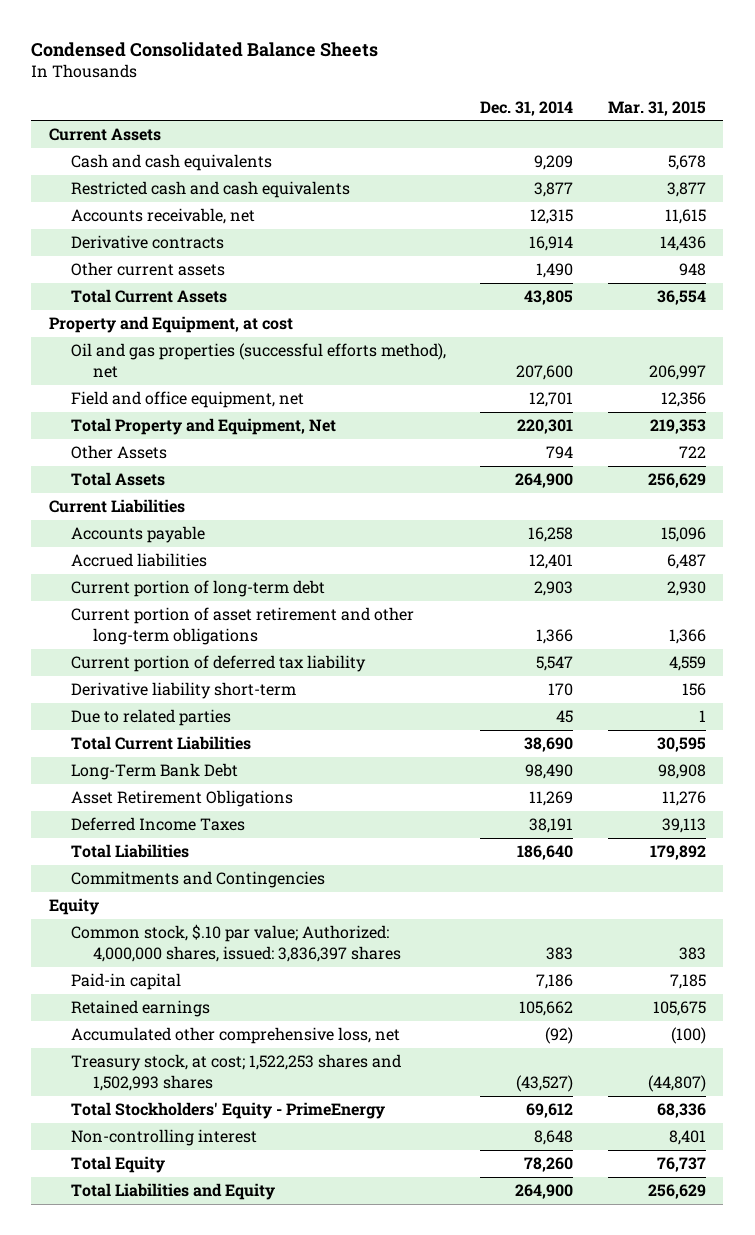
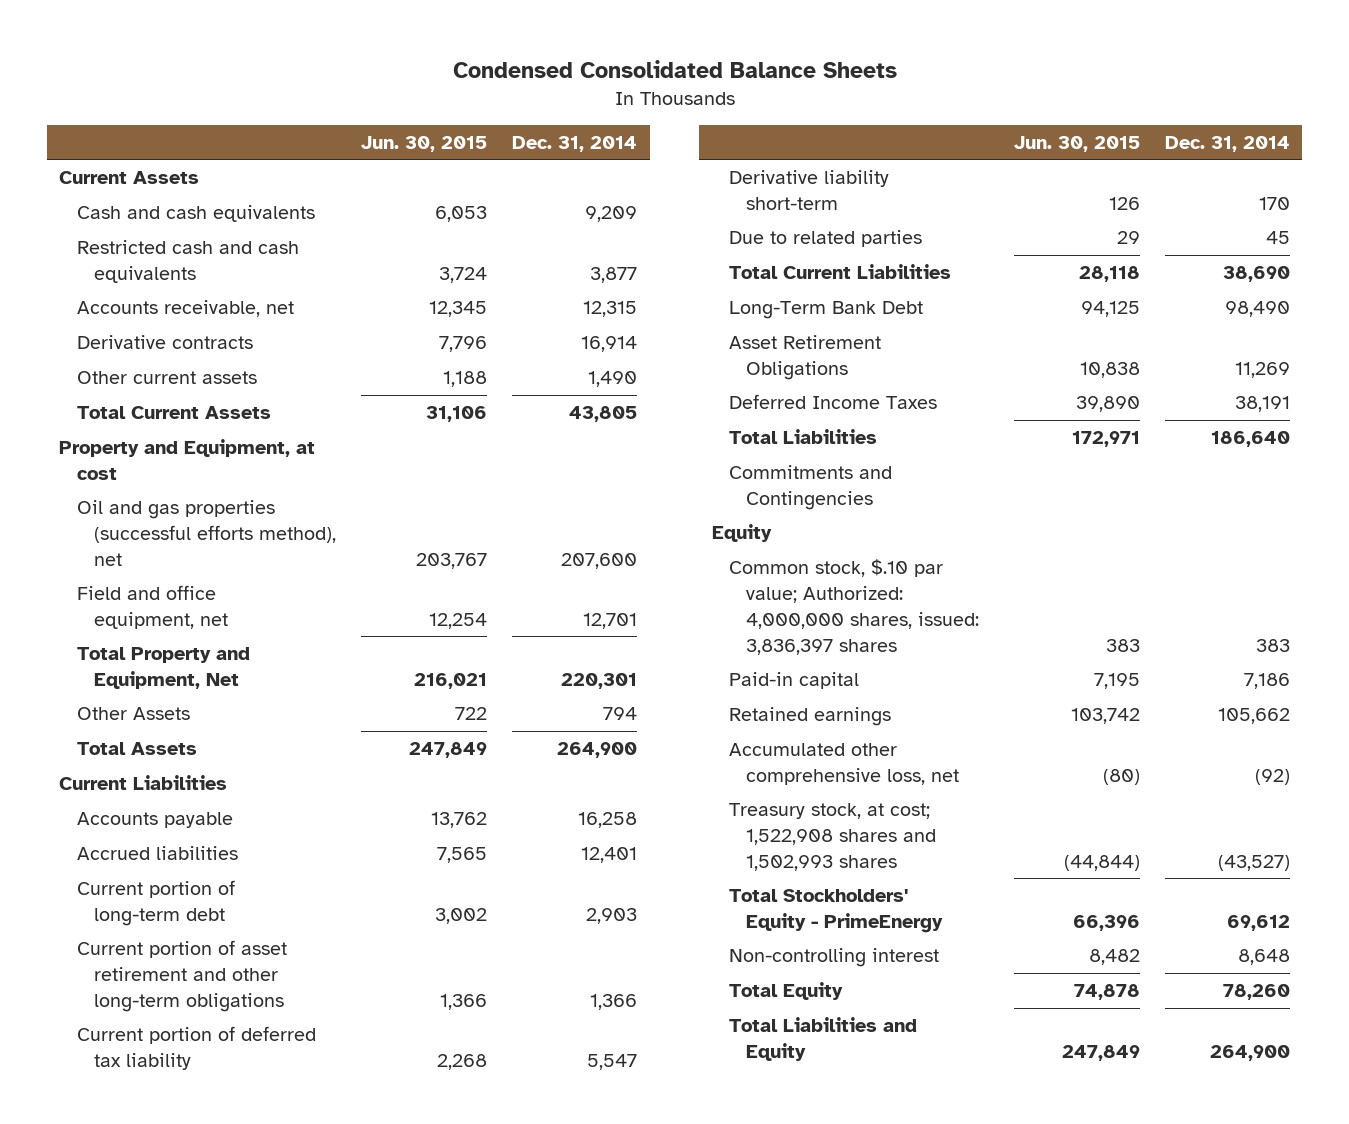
- | Dec. 31, 2014 | Mar. 31, 2015
+ | Jun. 30, 2015 | Dec. 31, 2014
- Treasury stock, at cost; 1,522,253 shares and 1,502,993 shares | (43,527) | (44,807)
+ Treasury stock, at cost; 1,522,908 shares and 1,502,993 shares | (44,844) | (43,527)

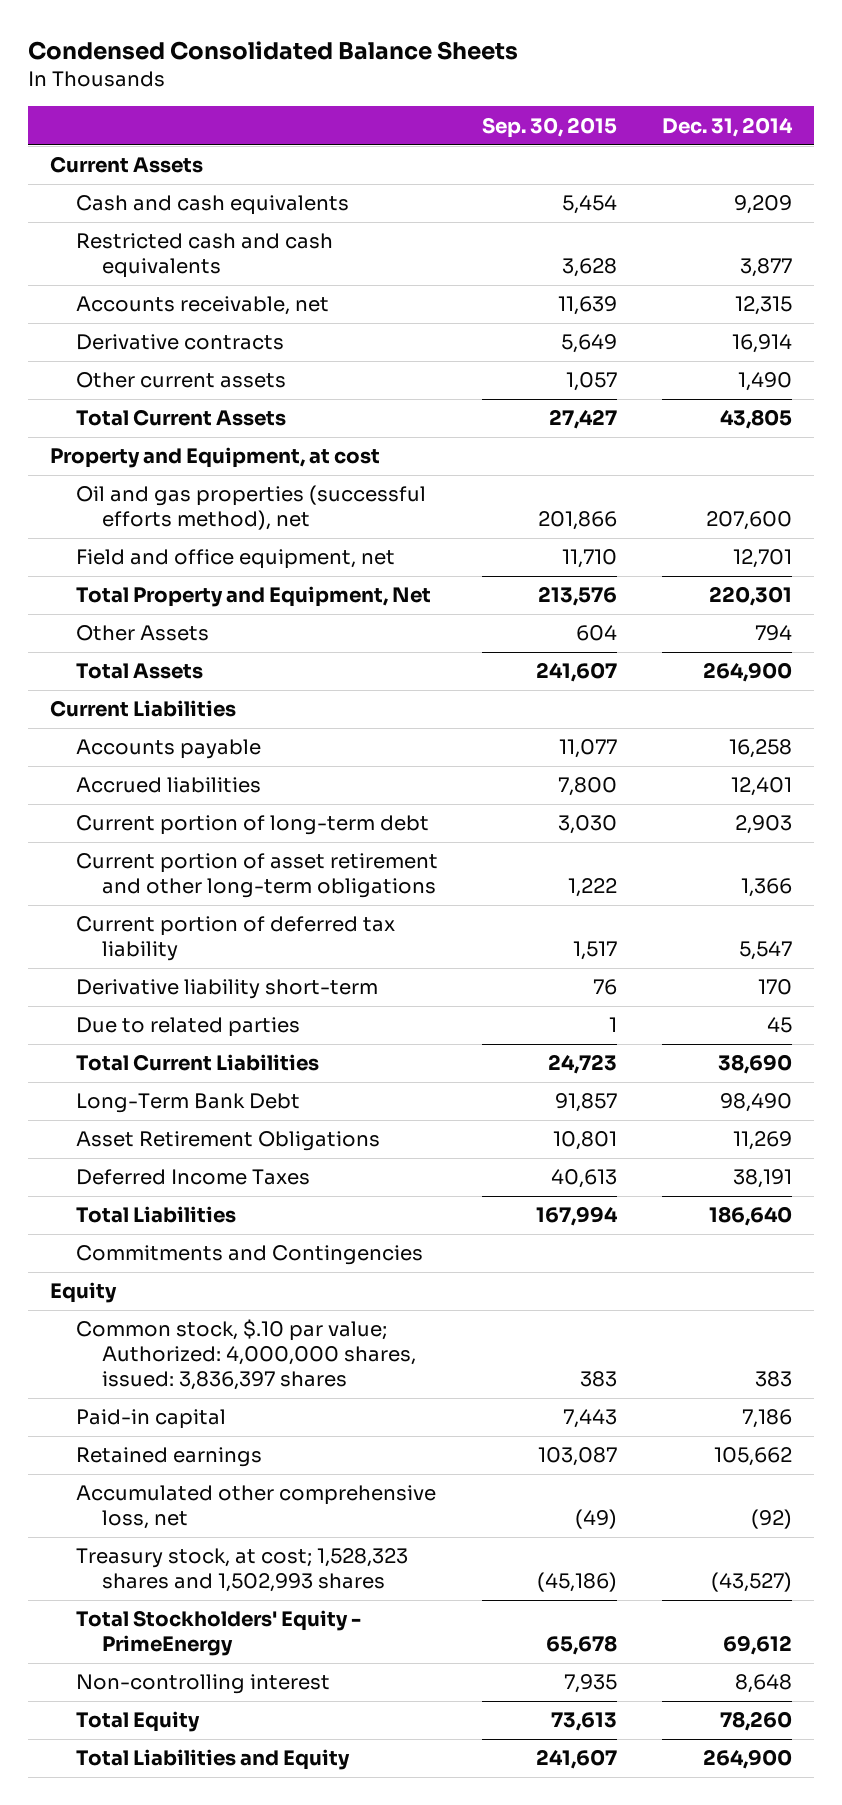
- | Jun. 30, 2015 | Dec. 31, 2014
+ | Sep. 30, 2015 | Dec. 31, 2014
- Treasury stock, at cost; 1,522,908 shares and 1,502,993 shares | (44,844) | (43,527)
+ Treasury stock, at cost; 1,528,323 shares and 1,502,993 shares | (45,186) | (43,527)

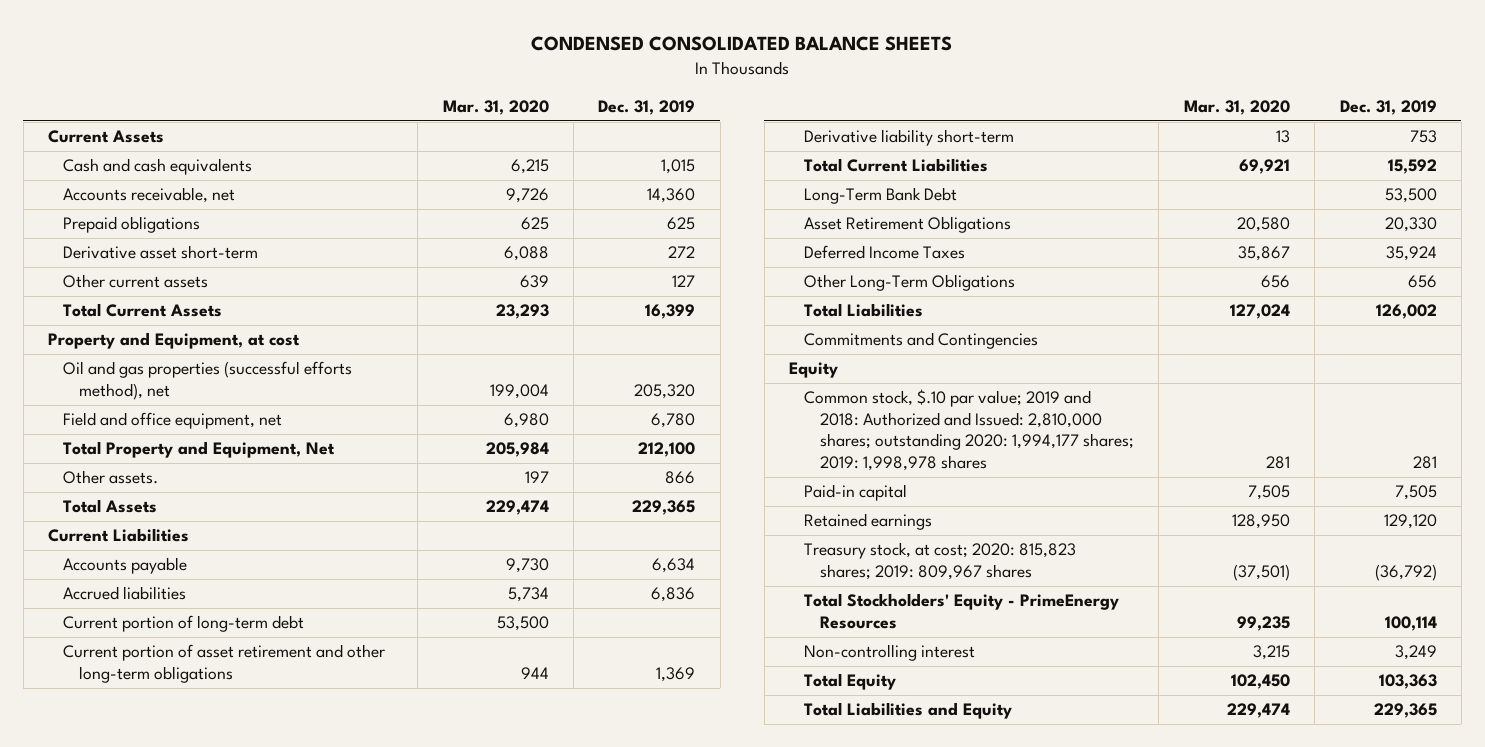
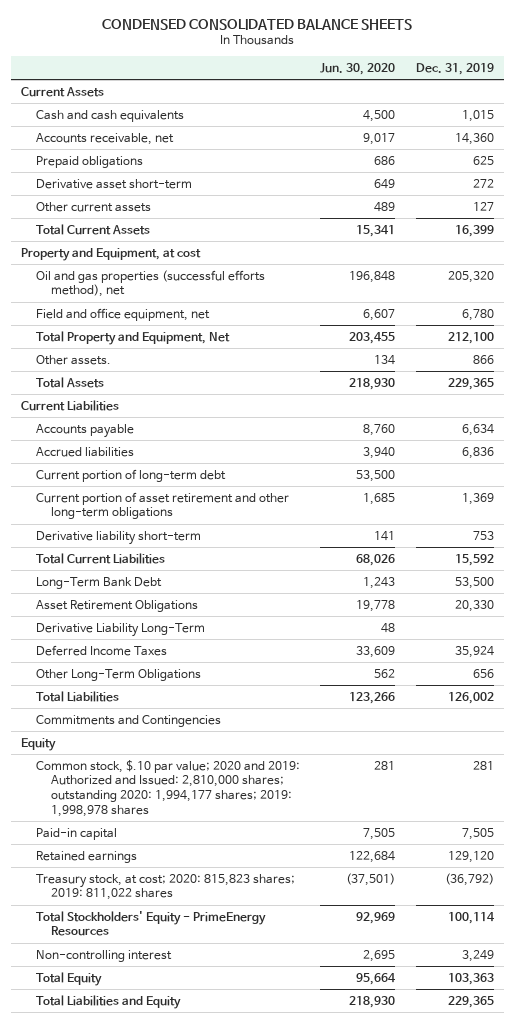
- | Mar. 31, 2020 | Dec. 31, 2019
+ | Jun. 30, 2020 | Dec. 31, 2019
+ Derivative Liability Long-Term | 48 |
- Common stock, $.10 par value; 2019 and 2018: Authorized and Issued: 2,810,000 shares; outstanding 2020: 1,994,177 shares; 2019: 1,998,978 shares | 281 | 281
+ Common stock, $.10 par value; 2020 and 2019: Authorized and Issued: 2,810,000 shares; outstanding 2020: 1,994,177 shares; 2019: 1,998,978 shares | 281 | 281
- Treasury stock, at cost; 2020: 815,823 shares; 2019: 809,967 shares | (37,501) | (36,792)
+ Treasury stock, at cost; 2020: 815,823 shares; 2019: 811,022 shares | (37,501) | (36,792)

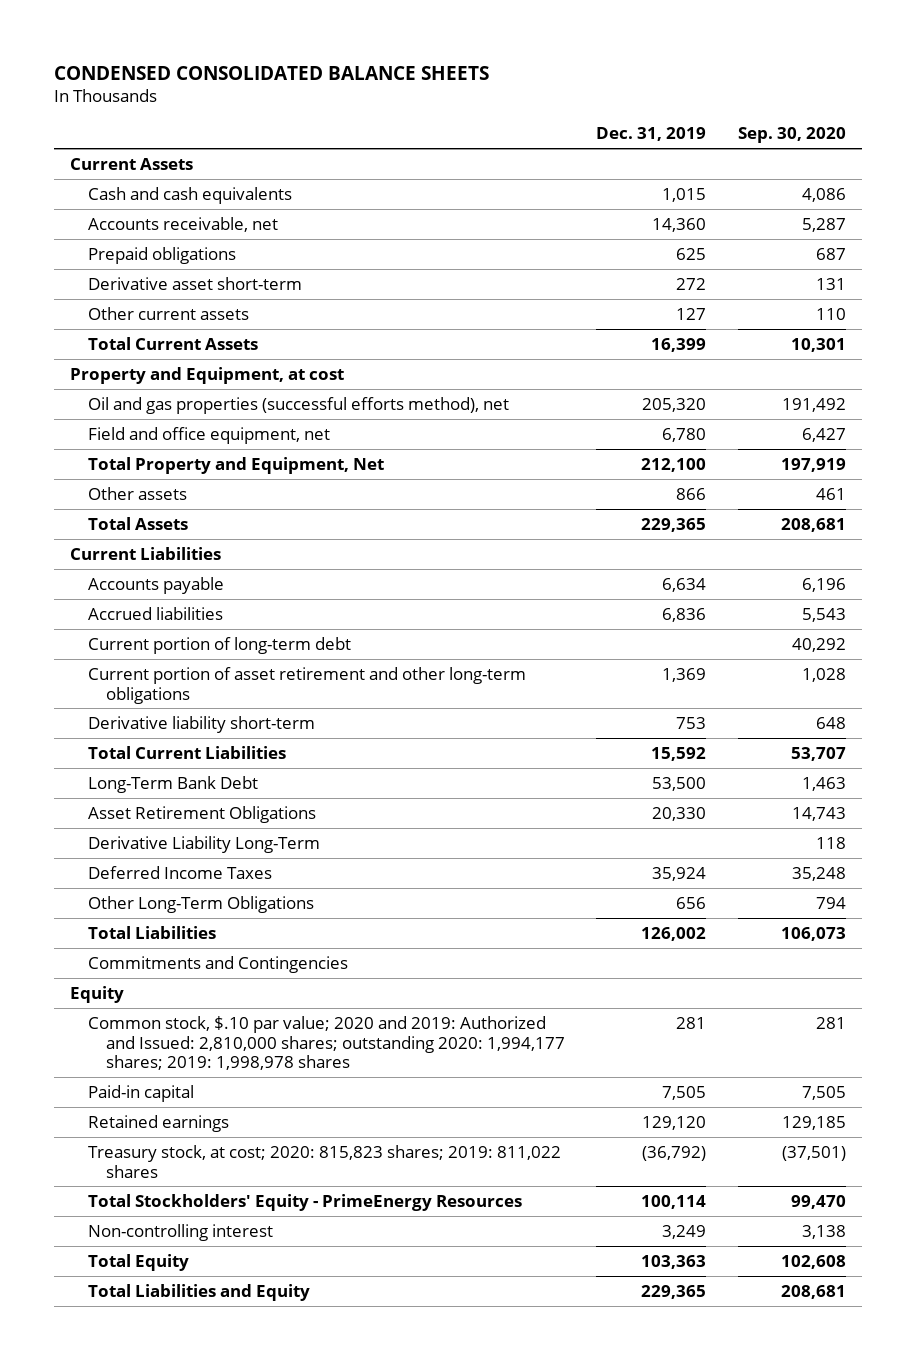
- | Jun. 30, 2020 | Dec. 31, 2019
+ | Dec. 31, 2019 | Sep. 30, 2020
- Other assets. | 134 | 866
+ Other assets | 866 | 461

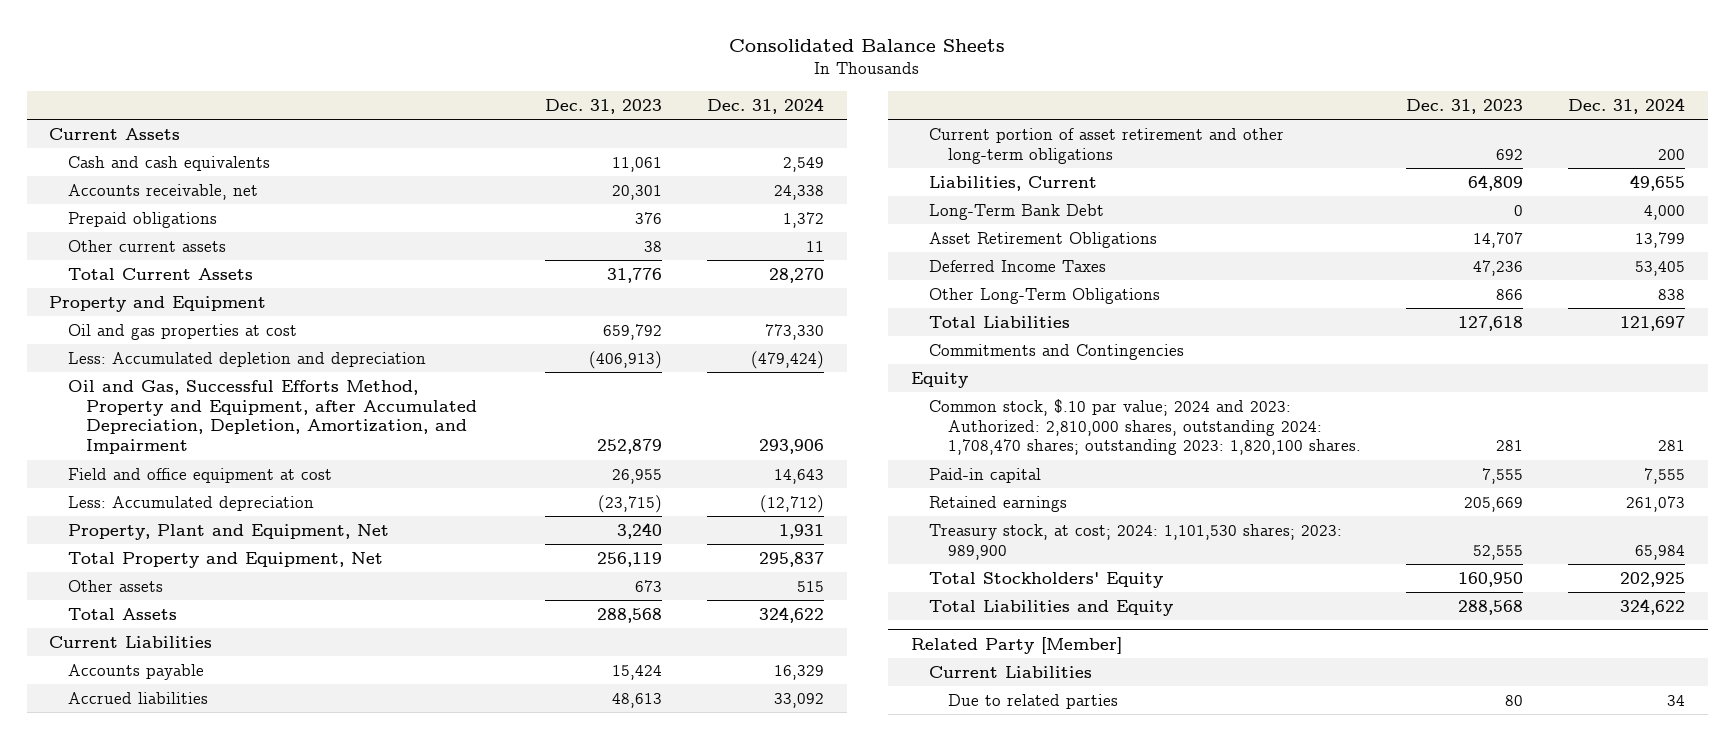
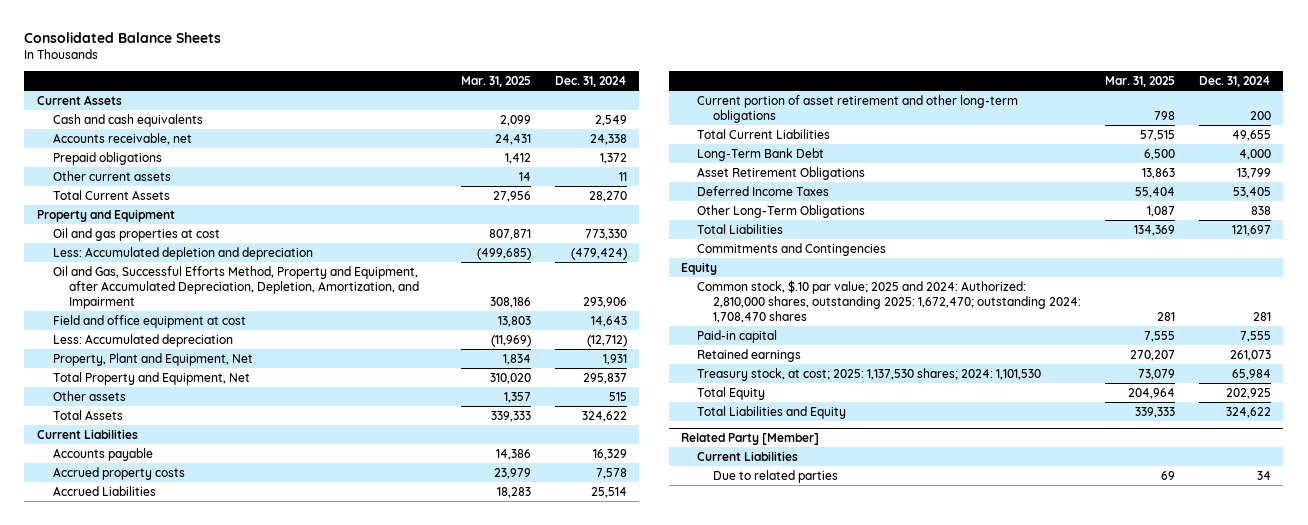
- | Dec. 31, 2023 | Dec. 31, 2024
+ | Mar. 31, 2025 | Dec. 31, 2024
- Accrued liabilities | 48,613 | 33,092
+ Accrued property costs | 23,979 | 7,578
+ Accrued Liabilities | 18,283 | 25,514
- Liabilities, Current | 64,809 | 49,655
+ Total Current Liabilities | 57,515 | 49,655
- Common stock, $.10 par value; 2024 and 2023: Authorized: 2,810,000 shares, outstanding 2024: 1,708,470 shares; outstanding 2023: 1,820,100 shares. | 281 | 281
+ Common stock, $.10 par value; 2025 and 2024: Authorized: 2,810,000 shares, outstanding 2025: 1,672,470; outstanding 2024: 1,708,470 shares | 281 | 281
- Treasury stock, at cost; 2024: 1,101,530 shares; 2023: 989,900 | 52,555 | 65,984
- Total Stockholders' Equity | 160,950 | 202,925
+ Treasury stock, at cost; 2025: 1,137,530 shares; 2024: 1,101,530 | 73,079 | 65,984
+ Total Equity | 204,964 | 202,925

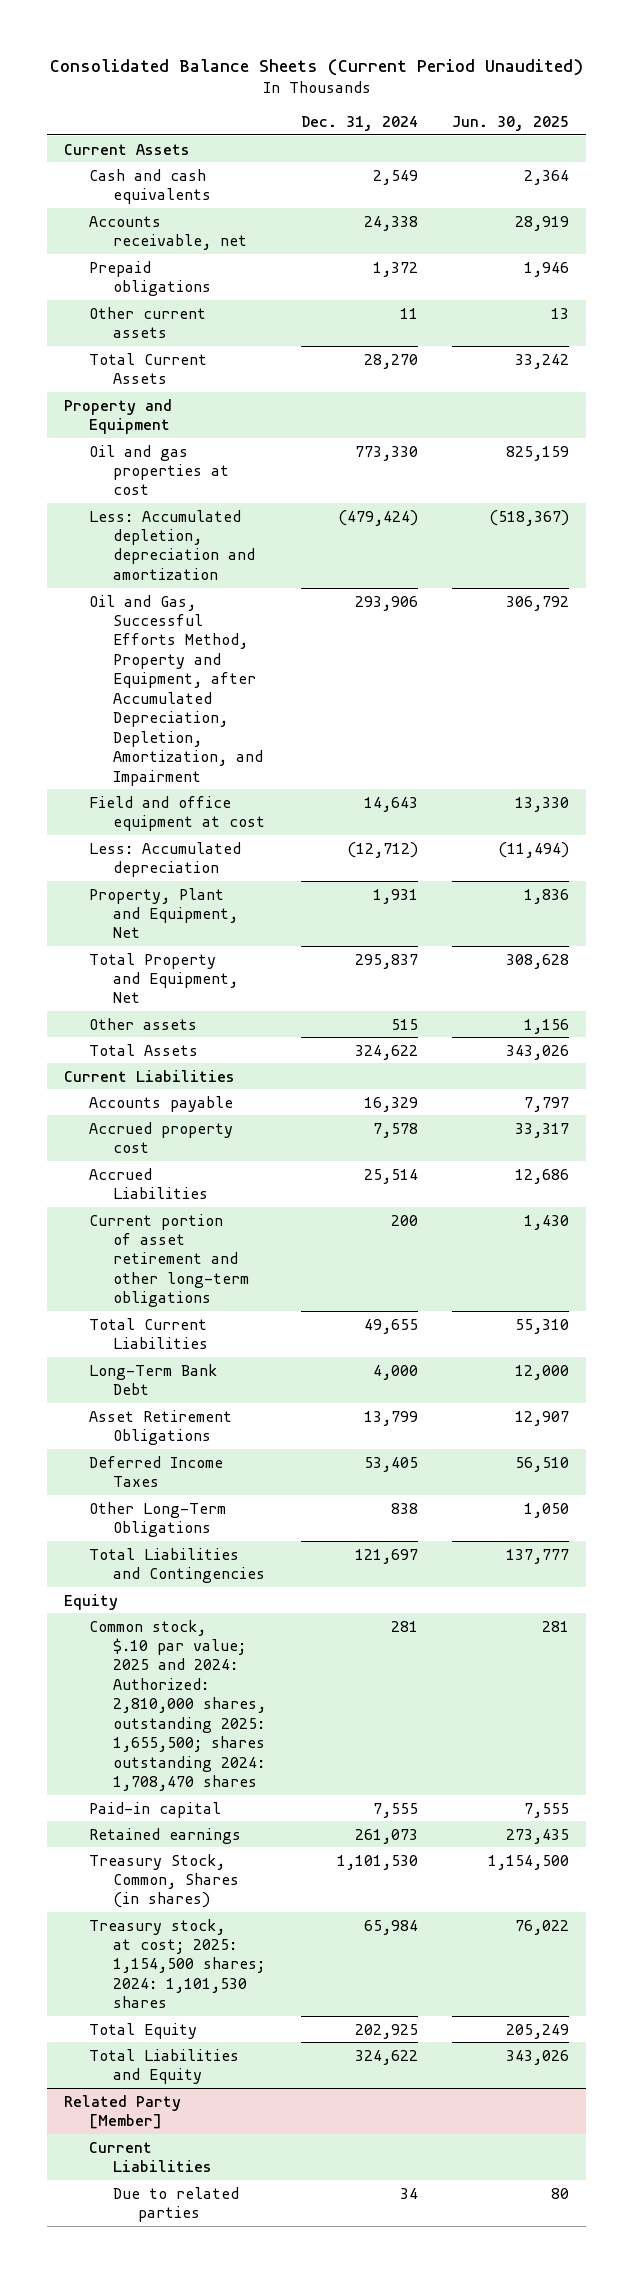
- Consolidated Balance Sheets
+ Consolidated Balance Sheets (Current Period Unaudited)
- | Mar. 31, 2025 | Dec. 31, 2024
+ | Dec. 31, 2024 | Jun. 30, 2025
- Less: Accumulated depletion and depreciation | (499,685) | (479,424)
+ Less: Accumulated depletion, depreciation and amortization | (479,424) | (518,367)
- Accrued property costs | 23,979 | 7,578
+ Accrued property cost | 7,578 | 33,317
- Total Liabilities | 134,369 | 121,697
- Commitments and Contingencies
+ Total Liabilities and Contingencies | 121,697 | 137,777
- Common stock, $.10 par value; 2025 and 2024: Authorized: 2,810,000 shares, outstanding 2025: 1,672,470; outstanding 2024: 1,708,470 shares | 281 | 281
+ Common stock, $.10 par value; 2025 and 2024: Authorized: 2,810,000 shares, outstanding 2025: 1,655,500; shares outstanding 2024: 1,708,470 shares | 281 | 281
- Treasury stock, at cost; 2025: 1,137,530 shares; 2024: 1,101,530 | 73,079 | 65,984
+ Treasury Stock, Common, Shares (in shares) | 1,101,530 | 1,154,500
+ Treasury stock, at cost; 2025: 1,154,500 shares; 2024: 1,101,530 shares | 65,984 | 76,022

